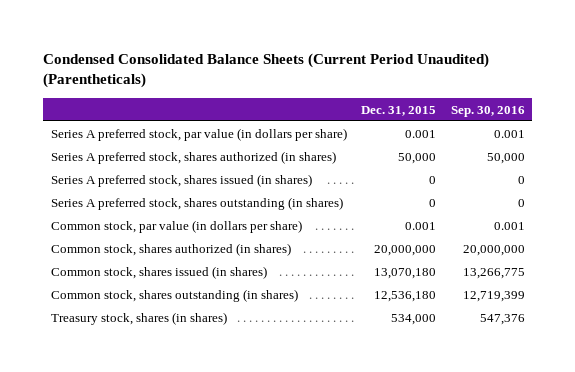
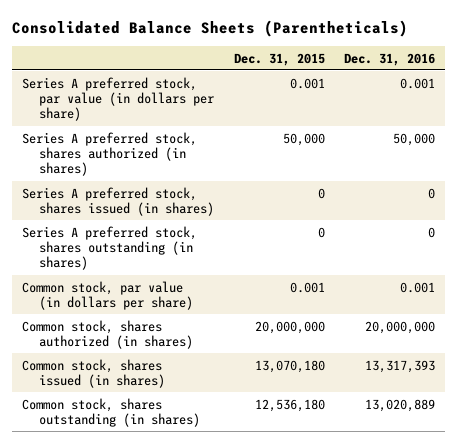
- Condensed Consolidated Balance Sheets (Current Period Unaudited) (Parentheticals)
+ Consolidated Balance Sheets (Parentheticals)
- | Dec. 31, 2015 | Sep. 30, 2016
+ | Dec. 31, 2015 | Dec. 31, 2016
- Treasury stock, shares (in shares) | 534,000 | 547,376

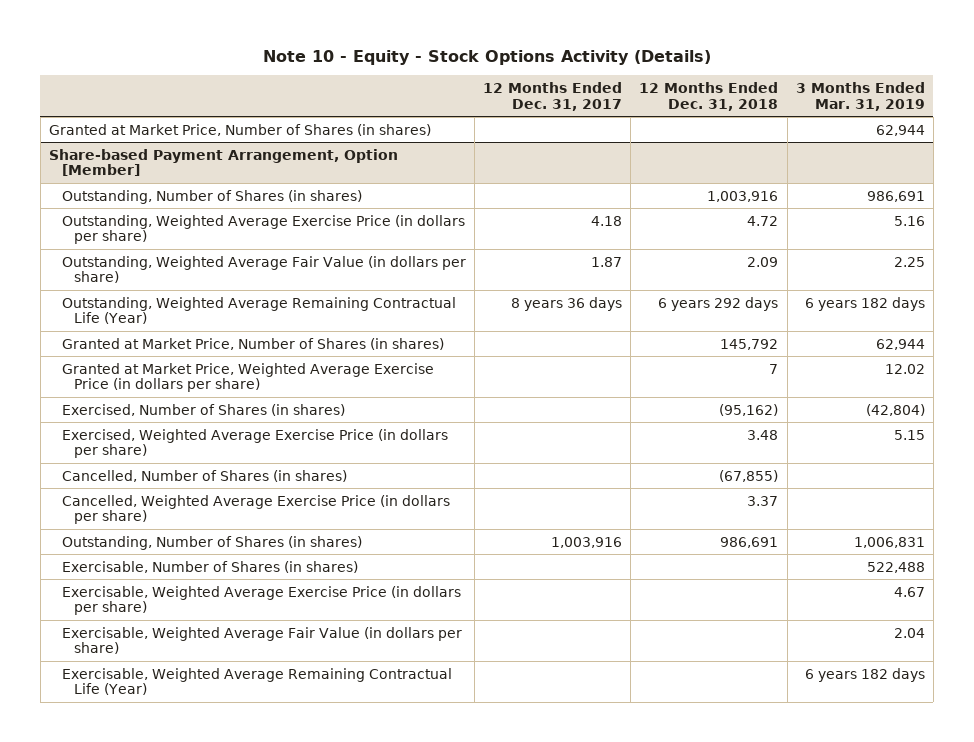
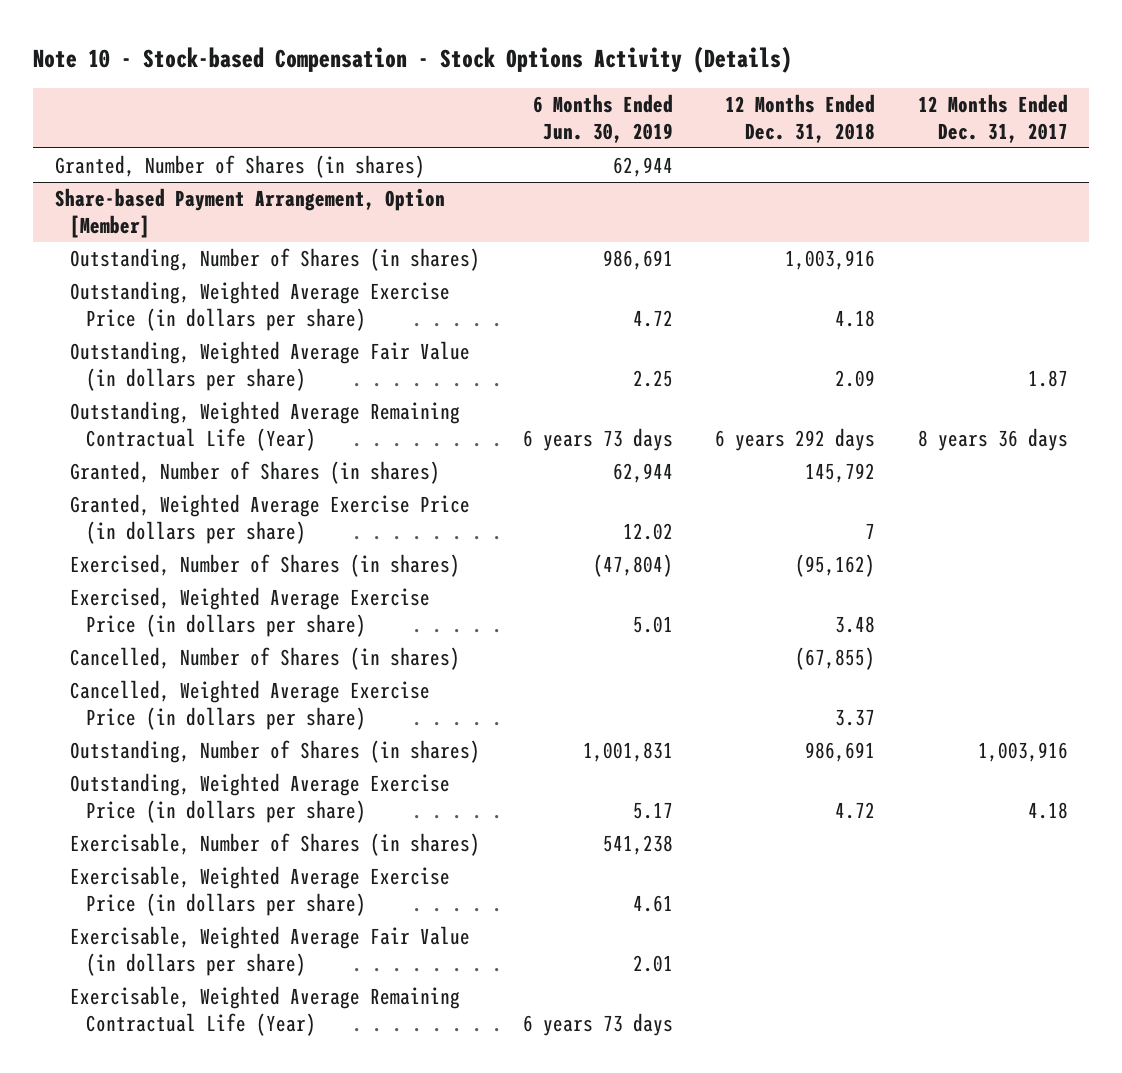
- Note 10 - Equity - Stock Options Activity (Details)
+ Note 10 - Stock-based Compensation - Stock Options Activity (Details)
- | 12 Months Ended Dec. 31, 2017 | 12 Months Ended Dec. 31, 2018 | 3 Months Ended Mar. 31, 2019
+ | 6 Months Ended Jun. 30, 2019 | 12 Months Ended Dec. 31, 2018 | 12 Months Ended Dec. 31, 2017
- Granted at Market Price, Number of Shares (in shares) | | | 62,944
+ Granted, Number of Shares (in shares) | 62,944 | |
@ Share-based Payment Arrangement, Option [Member]
+ Outstanding, Weighted Average Exercise Price (in dollars per share) | 4.72 | 4.18 |
- Granted at Market Price, Number of Shares (in shares) | | 145,792 | 62,944
- Granted at Market Price, Weighted Average Exercise Price (in dollars per share) | | 7 | 12.02
+ Granted, Number of Shares (in shares) | 62,944 | 145,792 |
+ Granted, Weighted Average Exercise Price (in dollars per share) | 12.02 | 7 |
moved down: Outstanding, Weighted Average Exercise Price (in dollars per share) | 5.17 | 4.72 | 4.18

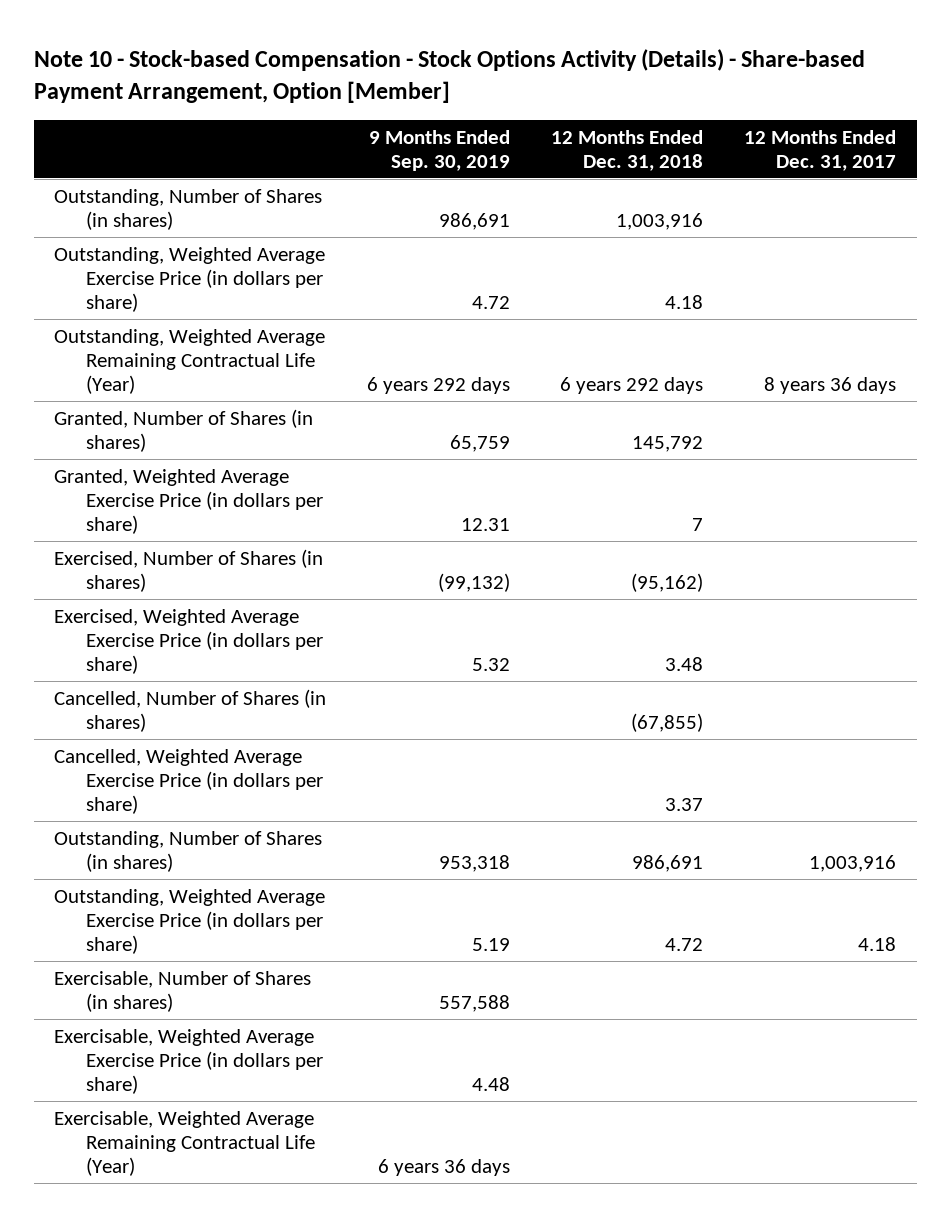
- Note 10 - Stock-based Compensation - Stock Options Activity (Details)
+ Note 10 - Stock-based Compensation - Stock Options Activity (Details) - Share-based Payment Arrangement, Option [Member]
- | 6 Months Ended Jun. 30, 2019 | 12 Months Ended Dec. 31, 2018 | 12 Months Ended Dec. 31, 2017
+ | 9 Months Ended Sep. 30, 2019 | 12 Months Ended Dec. 31, 2018 | 12 Months Ended Dec. 31, 2017
- Granted, Number of Shares (in shares) | 62,944 | |
- Share-based Payment Arrangement, Option [Member]
- Outstanding, Weighted Average Fair Value (in dollars per share) | 2.25 | 2.09 | 1.87
- Exercisable, Weighted Average Fair Value (in dollars per share) | 2.01 | |

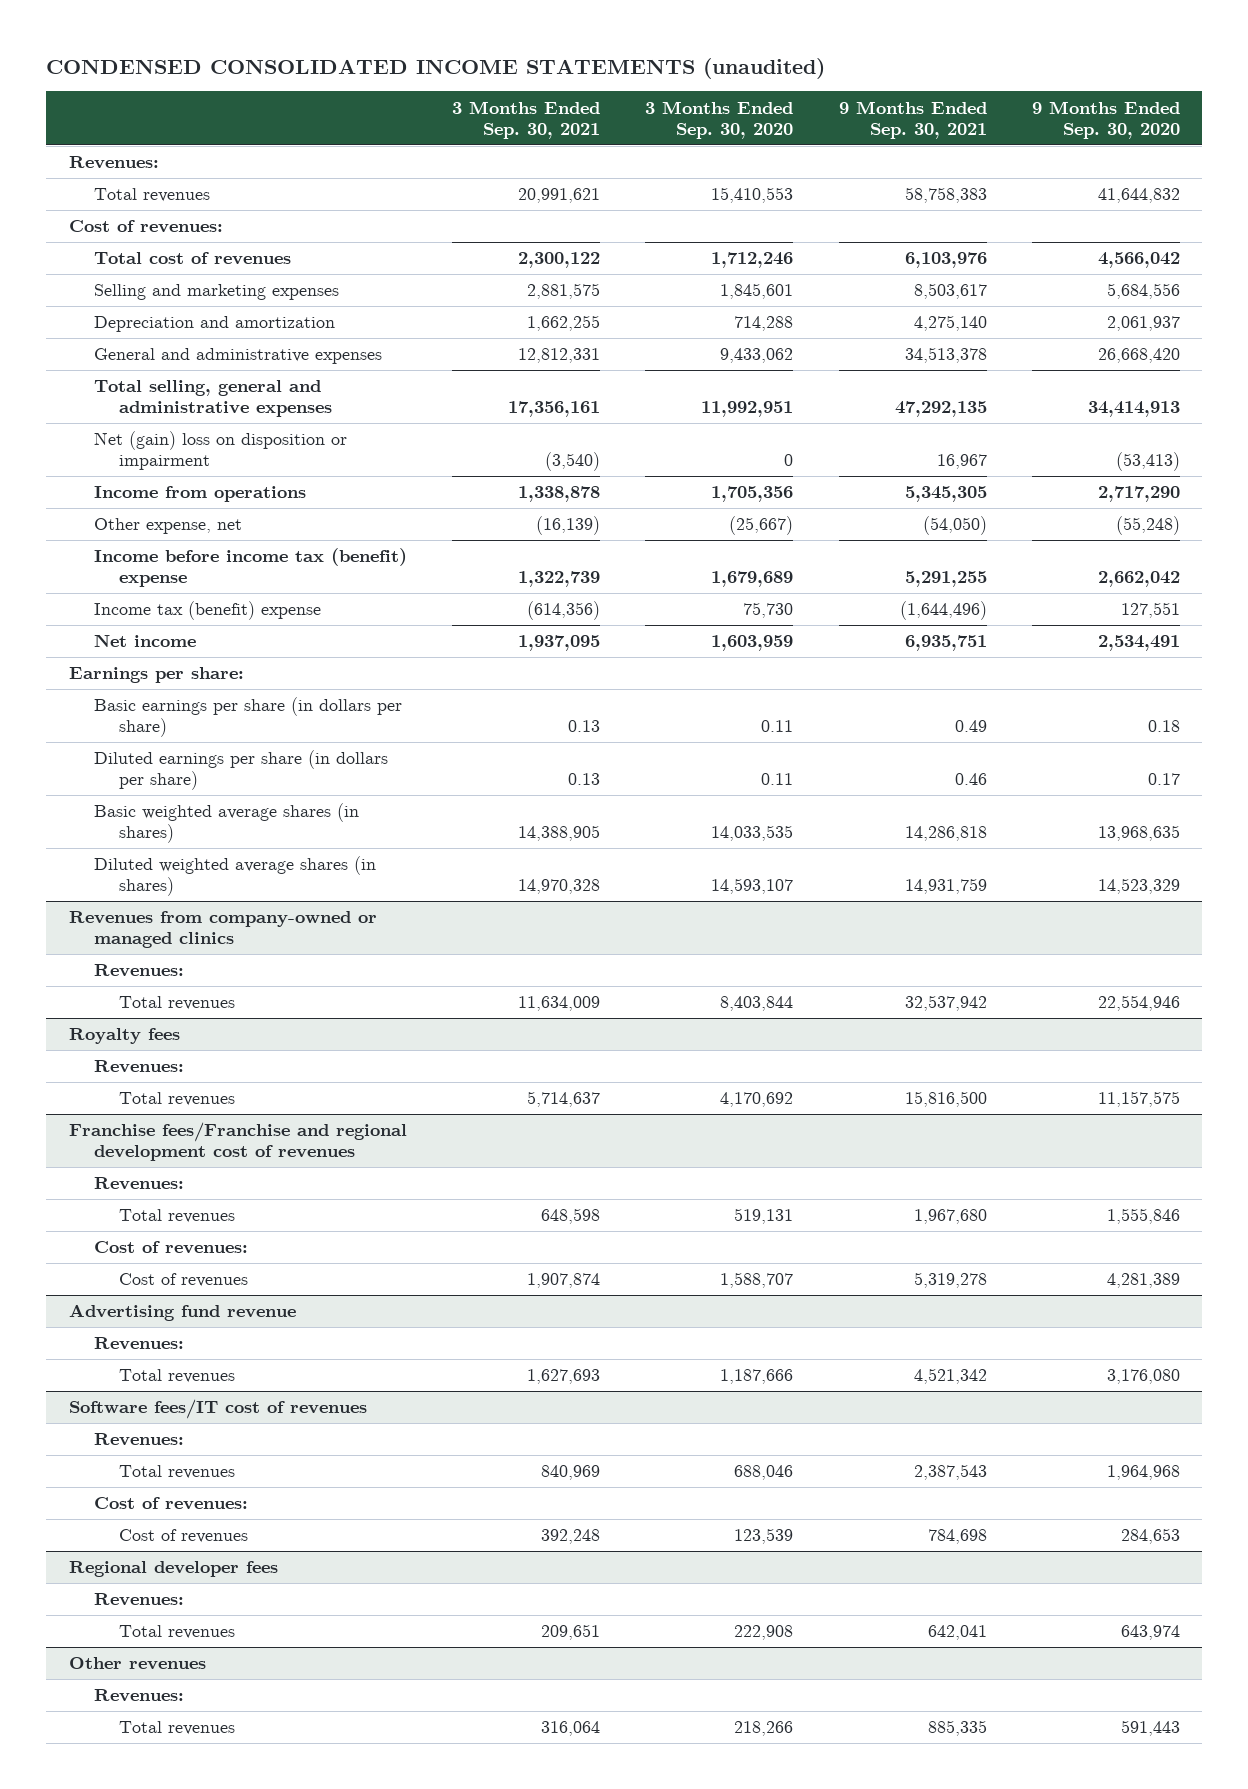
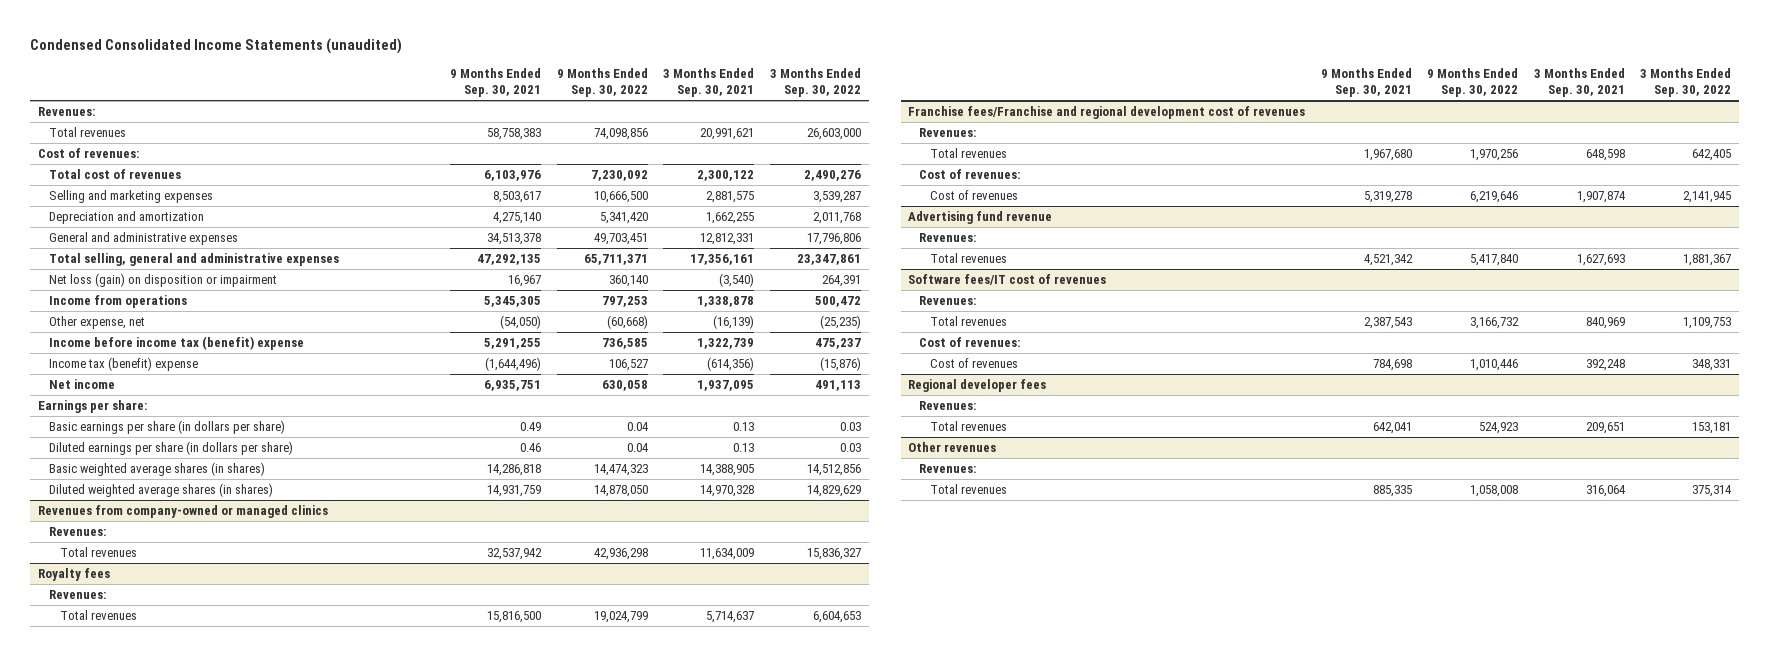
- CONDENSED CONSOLIDATED INCOME STATEMENTS (unaudited)
+ Condensed Consolidated Income Statements (unaudited)
- | 3 Months Ended Sep. 30, 2021 | 3 Months Ended Sep. 30, 2020 | 9 Months Ended Sep. 30, 2021 | 9 Months Ended Sep. 30, 2020
+ | 9 Months Ended Sep. 30, 2021 | 9 Months Ended Sep. 30, 2022 | 3 Months Ended Sep. 30, 2021 | 3 Months Ended Sep. 30, 2022
- Net (gain) loss on disposition or impairment | (3,540) | 0 | 16,967 | (53,413)
+ Net loss (gain) on disposition or impairment | 16,967 | 360,140 | (3,540) | 264,391

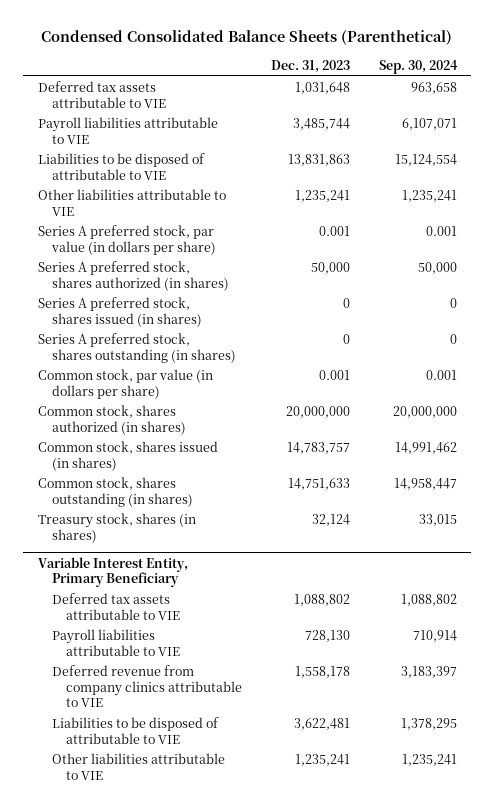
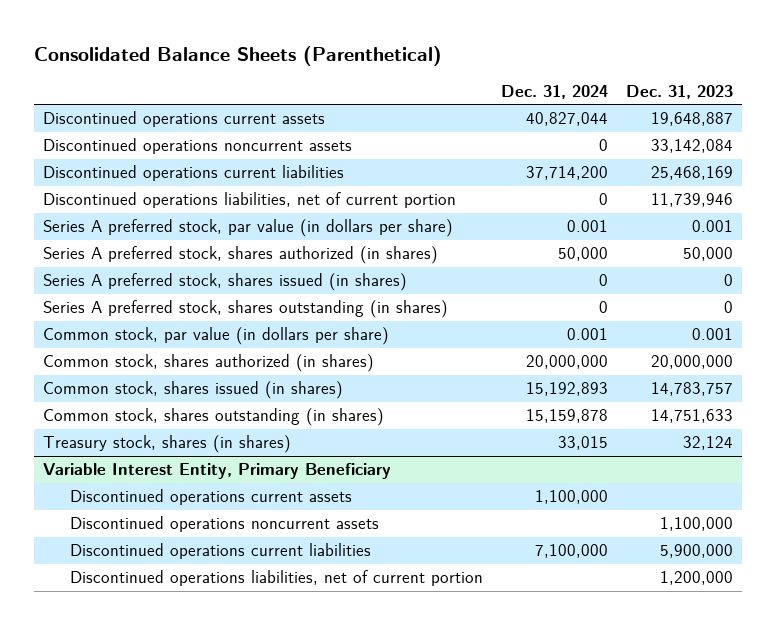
- Condensed Consolidated Balance Sheets (Parenthetical)
+ Consolidated Balance Sheets (Parenthetical)
- | Dec. 31, 2023 | Sep. 30, 2024
+ | Dec. 31, 2024 | Dec. 31, 2023
- Deferred tax assets attributable to VIE | 1,031,648 | 963,658
- Payroll liabilities attributable to VIE | 3,485,744 | 6,107,071
- Liabilities to be disposed of attributable to VIE | 13,831,863 | 15,124,554
- Other liabilities attributable to VIE | 1,235,241 | 1,235,241
+ Discontinued operations current assets | 40,827,044 | 19,648,887
+ Discontinued operations noncurrent assets | 0 | 33,142,084
+ Discontinued operations current liabilities | 37,714,200 | 25,468,169
+ Discontinued operations liabilities, net of current portion | 0 | 11,739,946
@ Variable Interest Entity, Primary Beneficiary
- Deferred tax assets attributable to VIE | 1,088,802 | 1,088,802
- Payroll liabilities attributable to VIE | 728,130 | 710,914
- Deferred revenue from company clinics attributable to VIE | 1,558,178 | 3,183,397
- Liabilities to be disposed of attributable to VIE | 3,622,481 | 1,378,295
- Other liabilities attributable to VIE | 1,235,241 | 1,235,241
+ Discontinued operations current assets | 1,100,000 |
+ Discontinued operations noncurrent assets | | 1,100,000
+ Discontinued operations current liabilities | 7,100,000 | 5,900,000
+ Discontinued operations liabilities, net of current portion | | 1,200,000

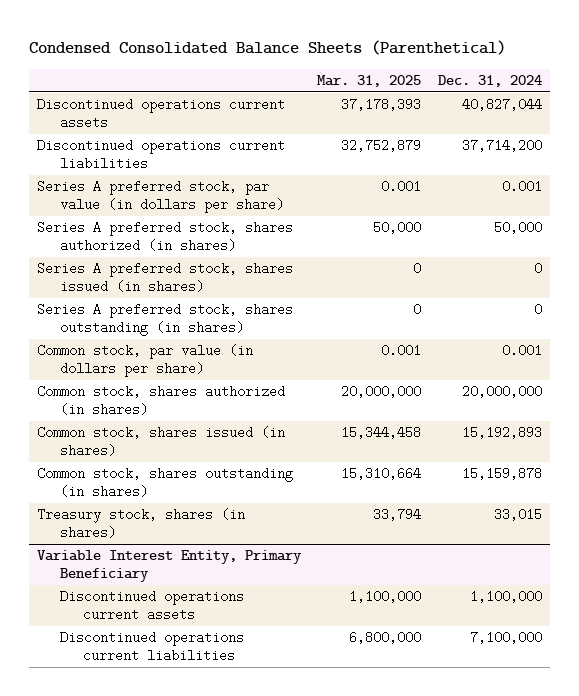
- Consolidated Balance Sheets (Parenthetical)
+ Condensed Consolidated Balance Sheets (Parenthetical)
- | Dec. 31, 2024 | Dec. 31, 2023
+ | Mar. 31, 2025 | Dec. 31, 2024
- Discontinued operations noncurrent assets | 0 | 33,142,084
- Discontinued operations liabilities, net of current portion | 0 | 11,739,946
@ Variable Interest Entity, Primary Beneficiary
- Discontinued operations noncurrent assets | | 1,100,000
- Discontinued operations liabilities, net of current portion | | 1,200,000

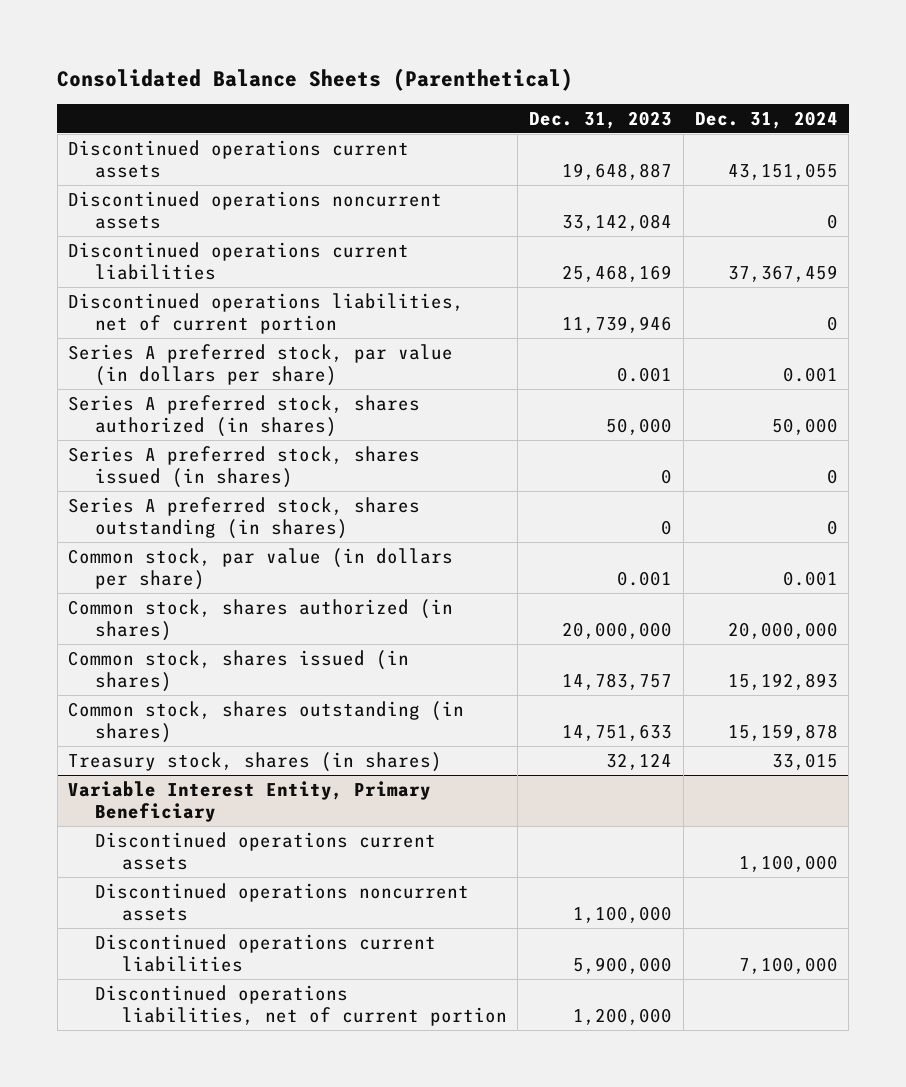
- Condensed Consolidated Balance Sheets (Parenthetical)
+ Consolidated Balance Sheets (Parenthetical)
- | Mar. 31, 2025 | Dec. 31, 2024
+ | Dec. 31, 2023 | Dec. 31, 2024
- Discontinued operations current assets | 37,178,393 | 40,827,044
- Discontinued operations current liabilities | 32,752,879 | 37,714,200
+ Discontinued operations current assets | 19,648,887 | 43,151,055
+ Discontinued operations noncurrent assets | 33,142,084 | 0
+ Discontinued operations current liabilities | 25,468,169 | 37,367,459
+ Discontinued operations liabilities, net of current portion | 11,739,946 | 0
@ Variable Interest Entity, Primary Beneficiary
+ Discontinued operations noncurrent assets | 1,100,000 |
+ Discontinued operations liabilities, net of current portion | 1,200,000 |

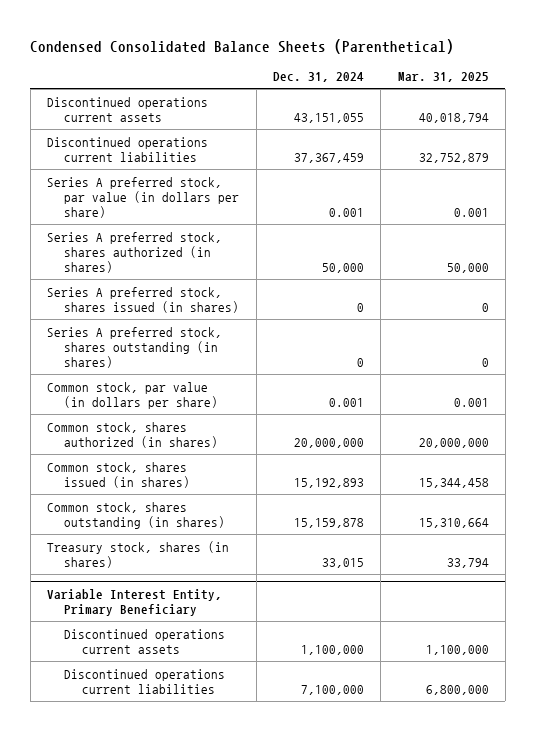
- Consolidated Balance Sheets (Parenthetical)
+ Condensed Consolidated Balance Sheets (Parenthetical)
- | Dec. 31, 2023 | Dec. 31, 2024
+ | Dec. 31, 2024 | Mar. 31, 2025
- Discontinued operations noncurrent assets | 33,142,084 | 0
- Discontinued operations liabilities, net of current portion | 11,739,946 | 0
@ Variable Interest Entity, Primary Beneficiary
- Discontinued operations noncurrent assets | 1,100,000 |
- Discontinued operations liabilities, net of current portion | 1,200,000 |

